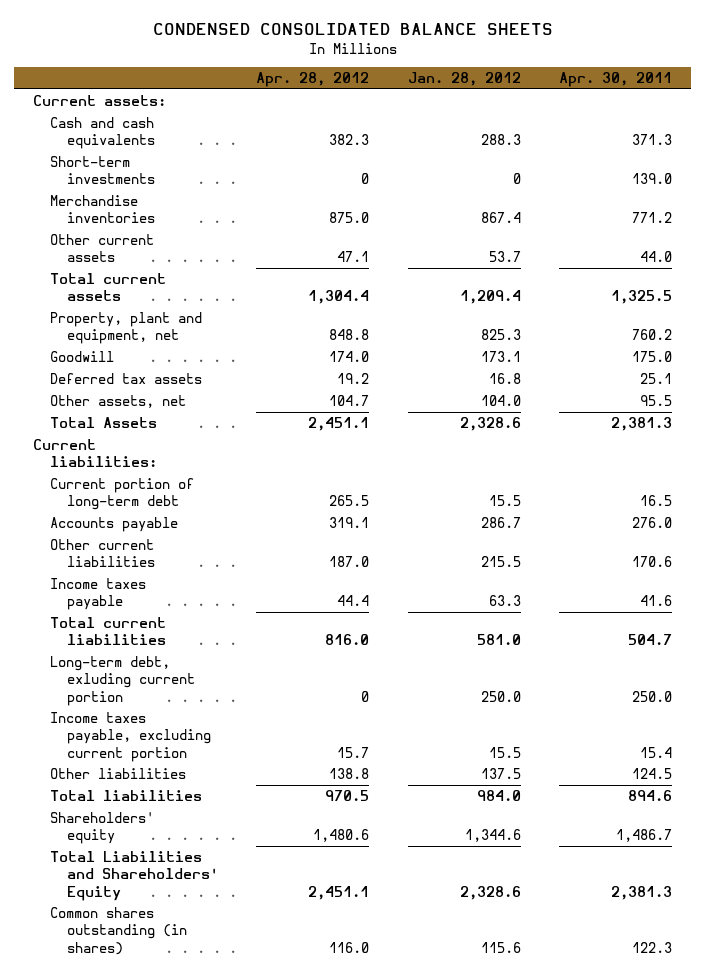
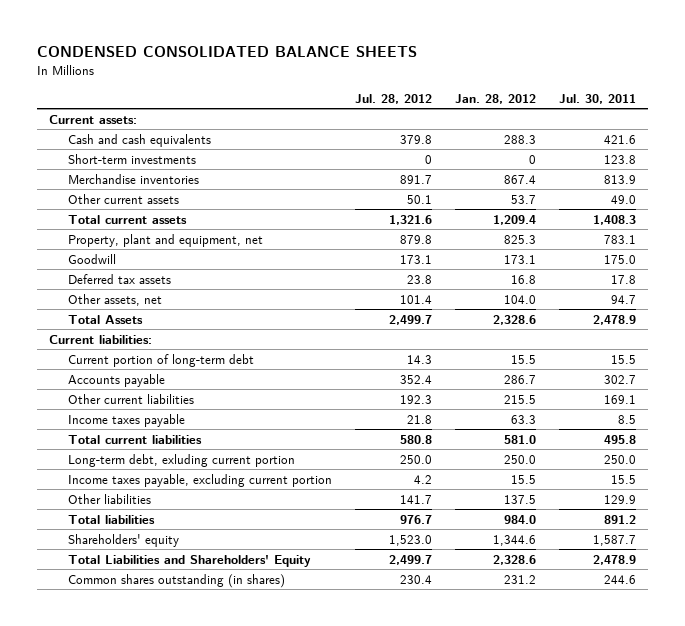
- | Apr. 28, 2012 | Jan. 28, 2012 | Apr. 30, 2011
+ | Jul. 28, 2012 | Jan. 28, 2012 | Jul. 30, 2011
- Common shares outstanding (in shares) | 116.0 | 115.6 | 122.3
+ Common shares outstanding (in shares) | 230.4 | 231.2 | 244.6

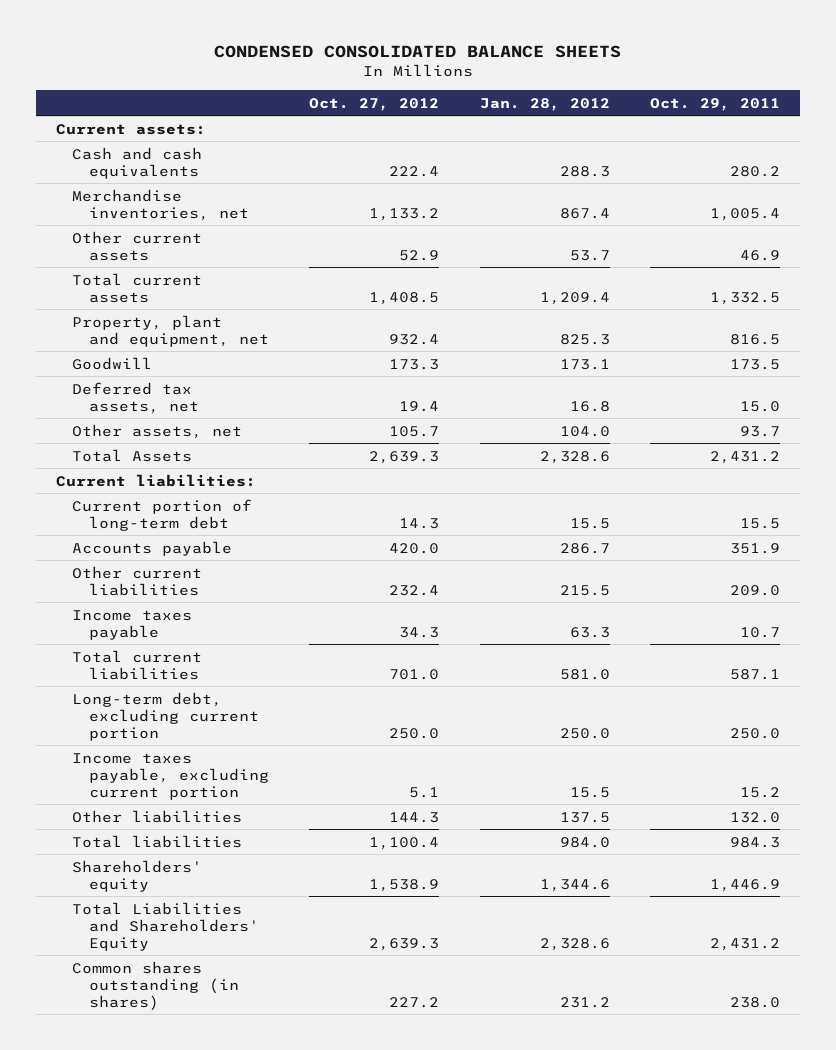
- | Jul. 28, 2012 | Jan. 28, 2012 | Jul. 30, 2011
+ | Oct. 27, 2012 | Jan. 28, 2012 | Oct. 29, 2011
- Short-term investments | 0 | 0 | 123.8
- Merchandise inventories | 891.7 | 867.4 | 813.9
+ Merchandise inventories, net | 1,133.2 | 867.4 | 1,005.4
- Deferred tax assets | 23.8 | 16.8 | 17.8
+ Deferred tax assets, net | 19.4 | 16.8 | 15.0
- Long-term debt, exluding current portion | 250.0 | 250.0 | 250.0
+ Long-term debt, excluding current portion | 250.0 | 250.0 | 250.0

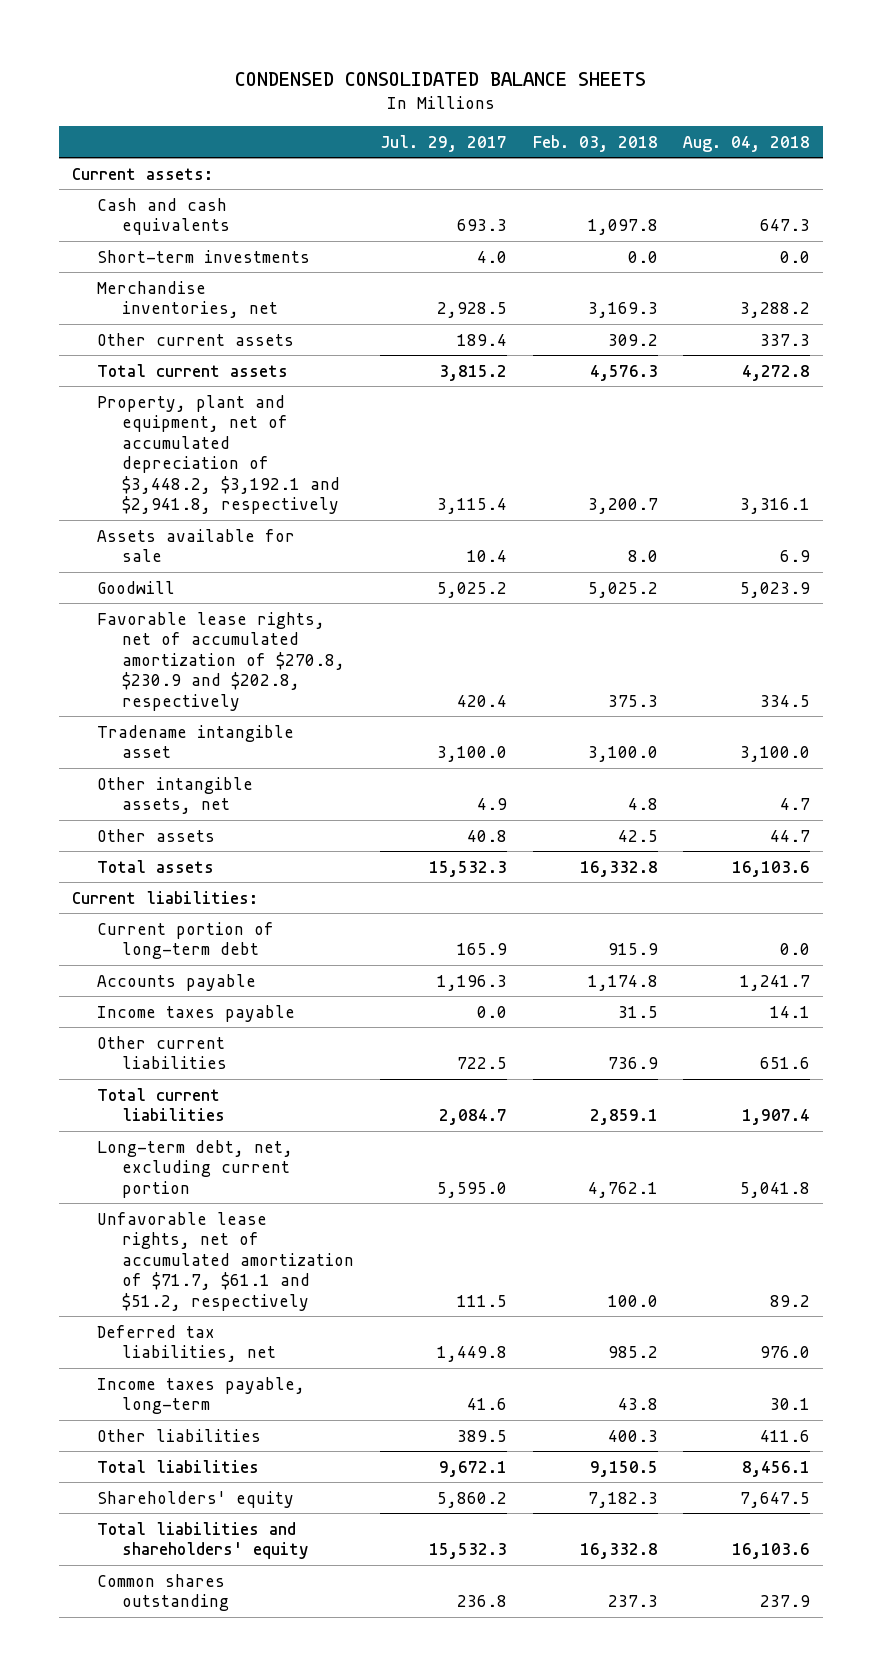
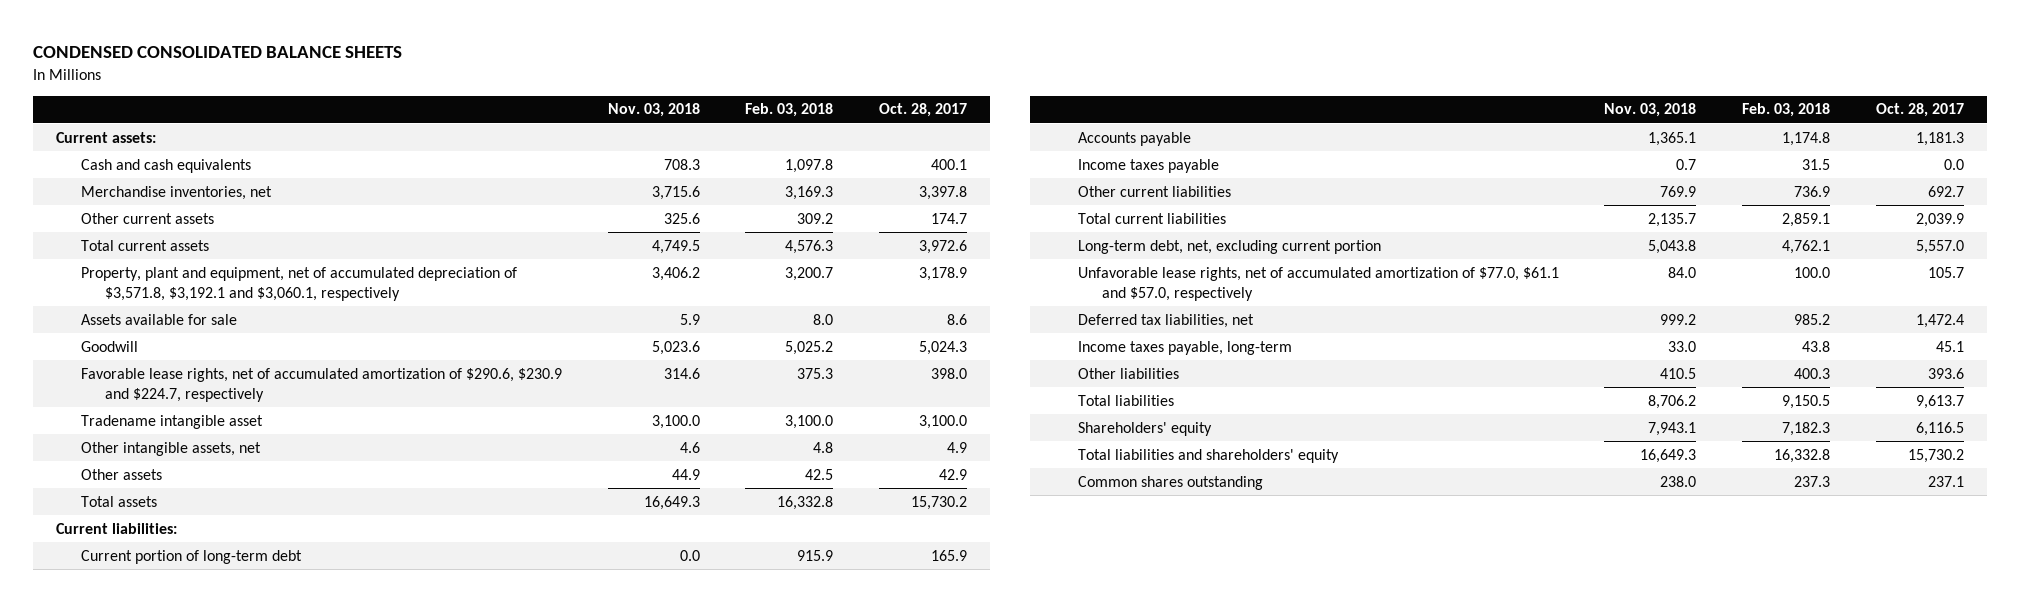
- | Jul. 29, 2017 | Feb. 03, 2018 | Aug. 04, 2018
+ | Nov. 03, 2018 | Feb. 03, 2018 | Oct. 28, 2017
- Short-term investments | 4.0 | 0.0 | 0.0
- Property, plant and equipment, net of accumulated depreciation of $3,448.2, $3,192.1 and $2,941.8, respectively | 3,115.4 | 3,200.7 | 3,316.1
+ Property, plant and equipment, net of accumulated depreciation of $3,571.8, $3,192.1 and $3,060.1, respectively | 3,406.2 | 3,200.7 | 3,178.9
- Favorable lease rights, net of accumulated amortization of $270.8, $230.9 and $202.8, respectively | 420.4 | 375.3 | 334.5
+ Favorable lease rights, net of accumulated amortization of $290.6, $230.9 and $224.7, respectively | 314.6 | 375.3 | 398.0
- Unfavorable lease rights, net of accumulated amortization of $71.7, $61.1 and $51.2, respectively | 111.5 | 100.0 | 89.2
+ Unfavorable lease rights, net of accumulated amortization of $77.0, $61.1 and $57.0, respectively | 84.0 | 100.0 | 105.7

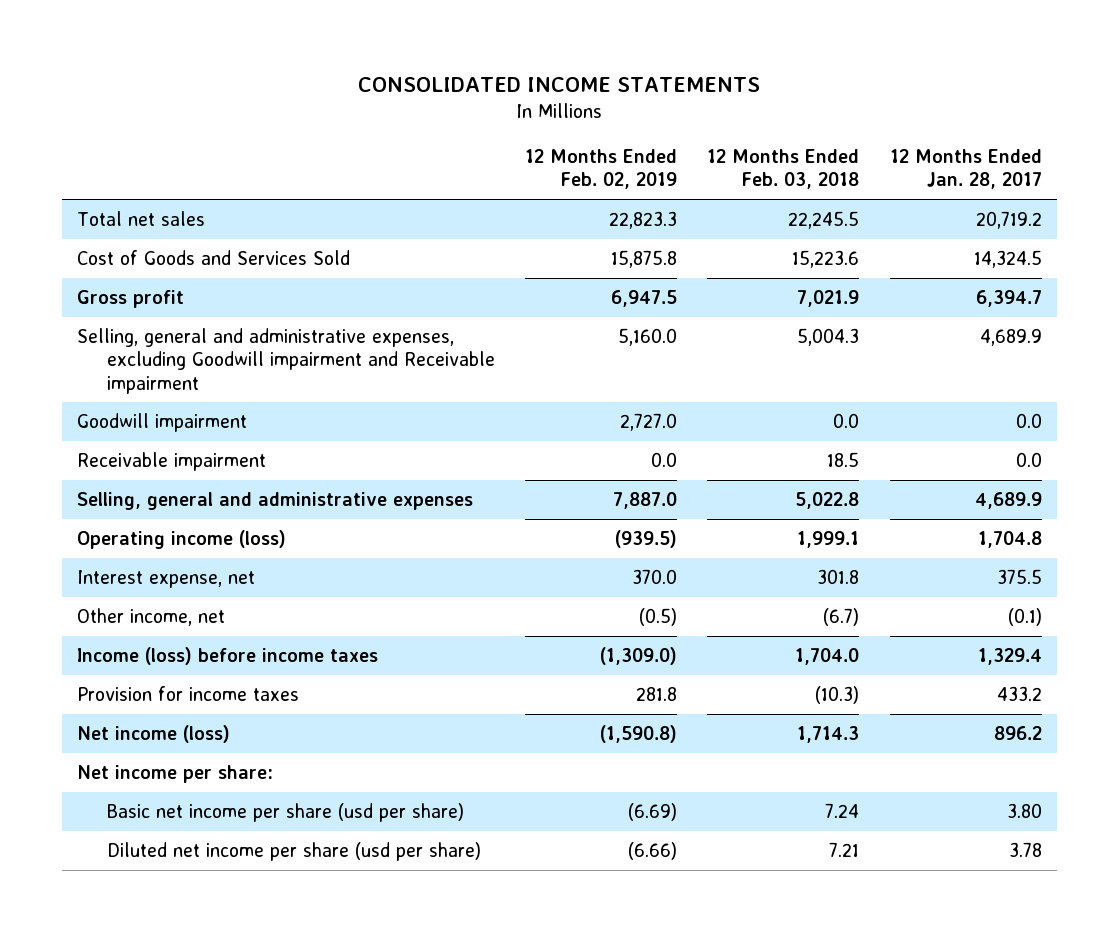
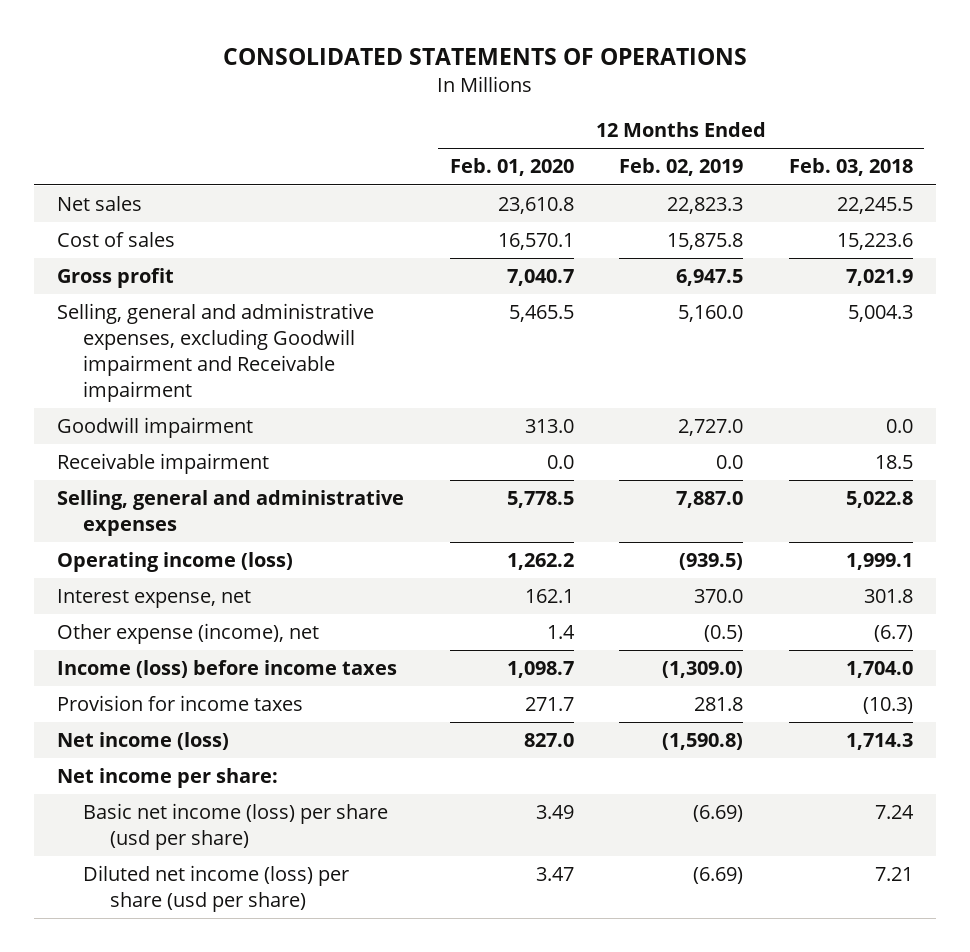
- CONSOLIDATED INCOME STATEMENTS
+ CONSOLIDATED STATEMENTS OF OPERATIONS
- | 12 Months Ended Feb. 02, 2019 | 12 Months Ended Feb. 03, 2018 | 12 Months Ended Jan. 28, 2017
+ | 12 Months Ended Feb. 01, 2020 | 12 Months Ended Feb. 02, 2019 | 12 Months Ended Feb. 03, 2018
- Total net sales | 22,823.3 | 22,245.5 | 20,719.2
- Cost of Goods and Services Sold | 15,875.8 | 15,223.6 | 14,324.5
+ Net sales | 23,610.8 | 22,823.3 | 22,245.5
+ Cost of sales | 16,570.1 | 15,875.8 | 15,223.6
- Other income, net | (0.5) | (6.7) | (0.1)
+ Other expense (income), net | 1.4 | (0.5) | (6.7)
- Basic net income per share (usd per share) | (6.69) | 7.24 | 3.80
- Diluted net income per share (usd per share) | (6.66) | 7.21 | 3.78
+ Basic net income (loss) per share (usd per share) | 3.49 | (6.69) | 7.24
+ Diluted net income (loss) per share (usd per share) | 3.47 | (6.69) | 7.21

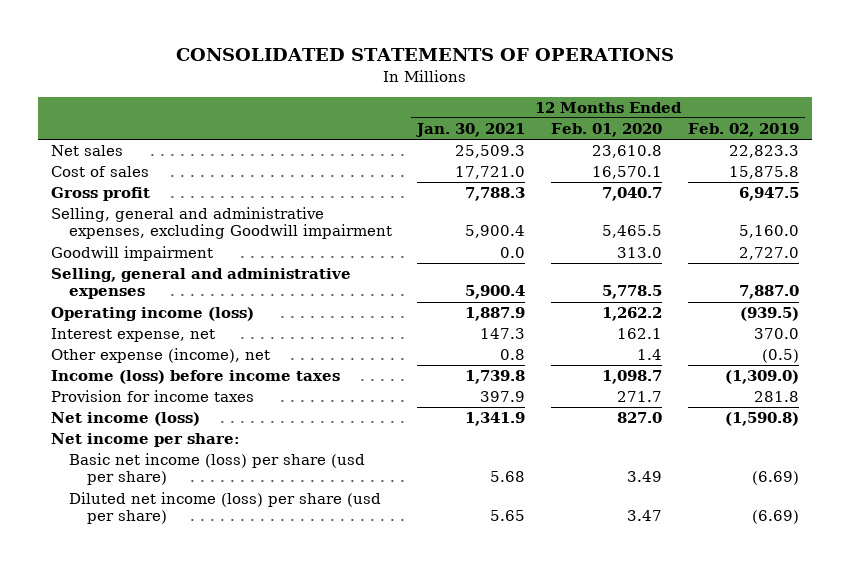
- | 12 Months Ended Feb. 01, 2020 | 12 Months Ended Feb. 02, 2019 | 12 Months Ended Feb. 03, 2018
+ | 12 Months Ended Jan. 30, 2021 | 12 Months Ended Feb. 01, 2020 | 12 Months Ended Feb. 02, 2019
- Selling, general and administrative expenses, excluding Goodwill impairment and Receivable impairment | 5,465.5 | 5,160.0 | 5,004.3
+ Selling, general and administrative expenses, excluding Goodwill impairment | 5,900.4 | 5,465.5 | 5,160.0
- Receivable impairment | 0.0 | 0.0 | 18.5

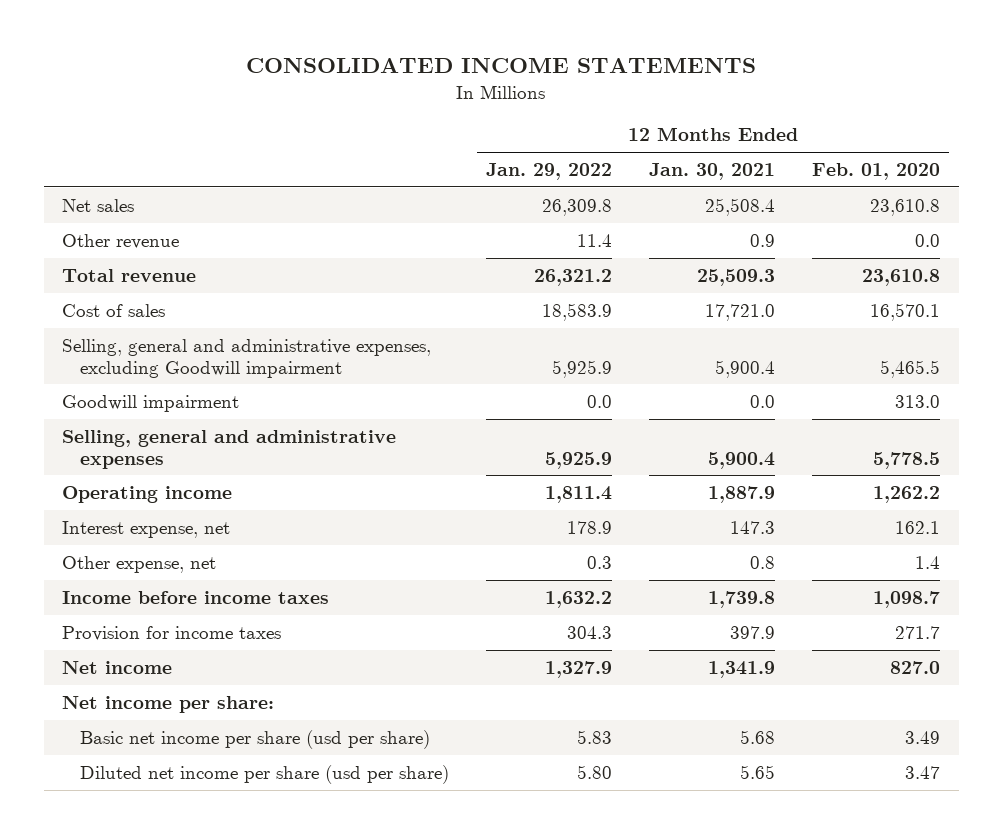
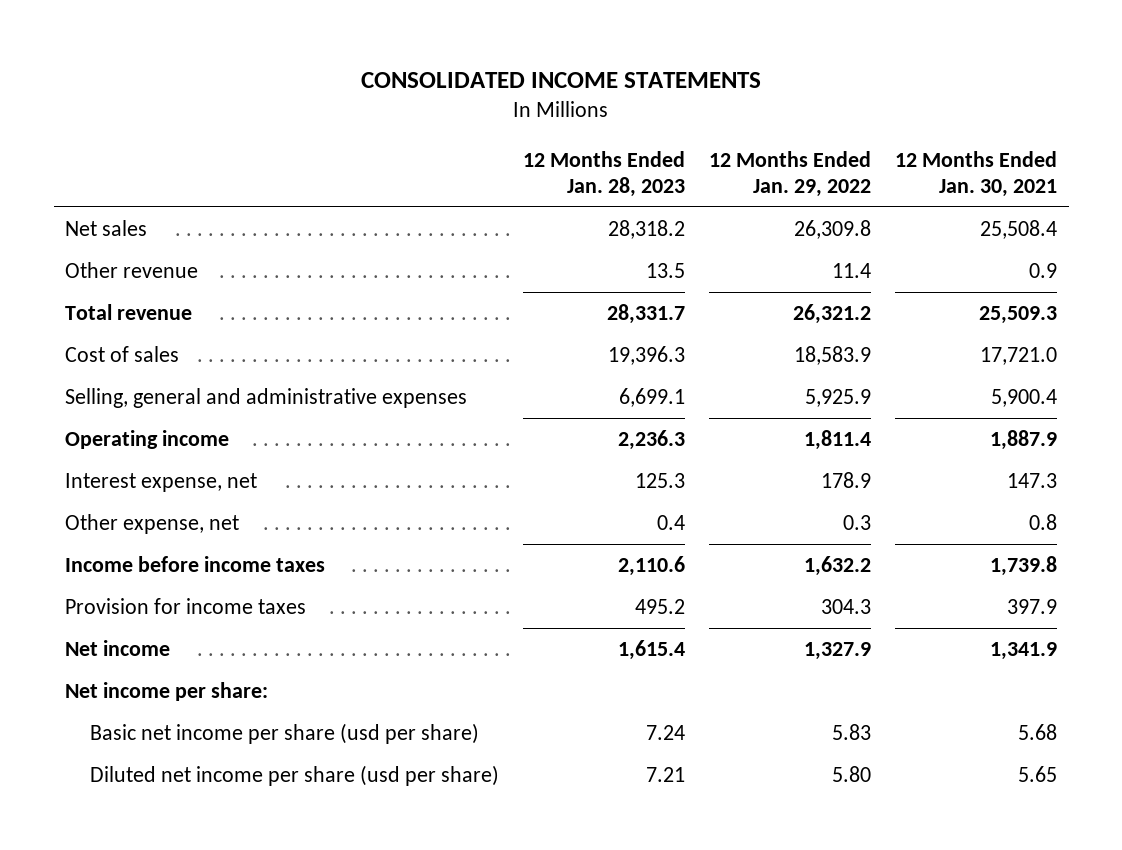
- | 12 Months Ended Jan. 29, 2022 | 12 Months Ended Jan. 30, 2021 | 12 Months Ended Feb. 01, 2020
+ | 12 Months Ended Jan. 28, 2023 | 12 Months Ended Jan. 29, 2022 | 12 Months Ended Jan. 30, 2021
- Selling, general and administrative expenses, excluding Goodwill impairment | 5,925.9 | 5,900.4 | 5,465.5
- Goodwill impairment | 0.0 | 0.0 | 313.0

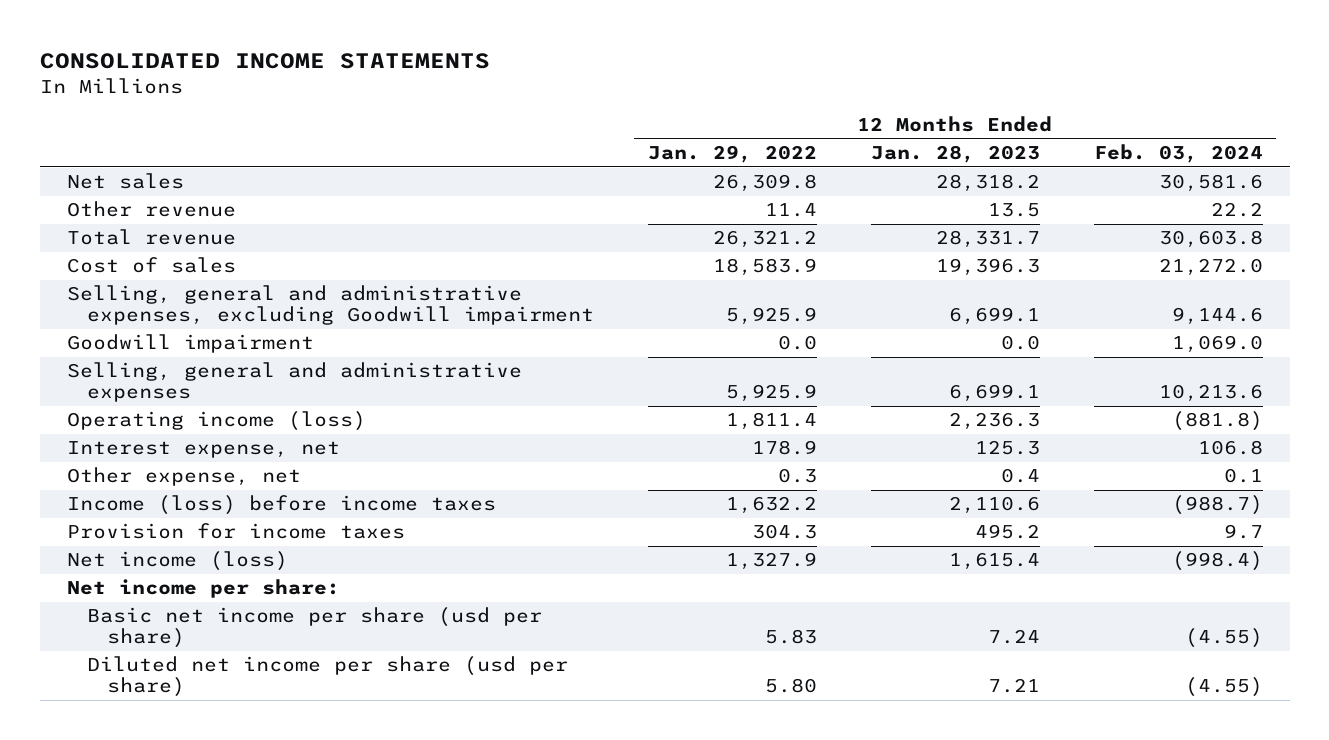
- | 12 Months Ended Jan. 28, 2023 | 12 Months Ended Jan. 29, 2022 | 12 Months Ended Jan. 30, 2021
+ | 12 Months Ended Jan. 29, 2022 | 12 Months Ended Jan. 28, 2023 | 12 Months Ended Feb. 03, 2024
+ Selling, general and administrative expenses, excluding Goodwill impairment | 5,925.9 | 6,699.1 | 9,144.6
+ Goodwill impairment | 0.0 | 0.0 | 1,069.0
- Operating income | 2,236.3 | 1,811.4 | 1,887.9
+ Operating income (loss) | 1,811.4 | 2,236.3 | (881.8)
- Income before income taxes | 2,110.6 | 1,632.2 | 1,739.8
+ Income (loss) before income taxes | 1,632.2 | 2,110.6 | (988.7)
- Net income | 1,615.4 | 1,327.9 | 1,341.9
+ Net income (loss) | 1,327.9 | 1,615.4 | (998.4)

